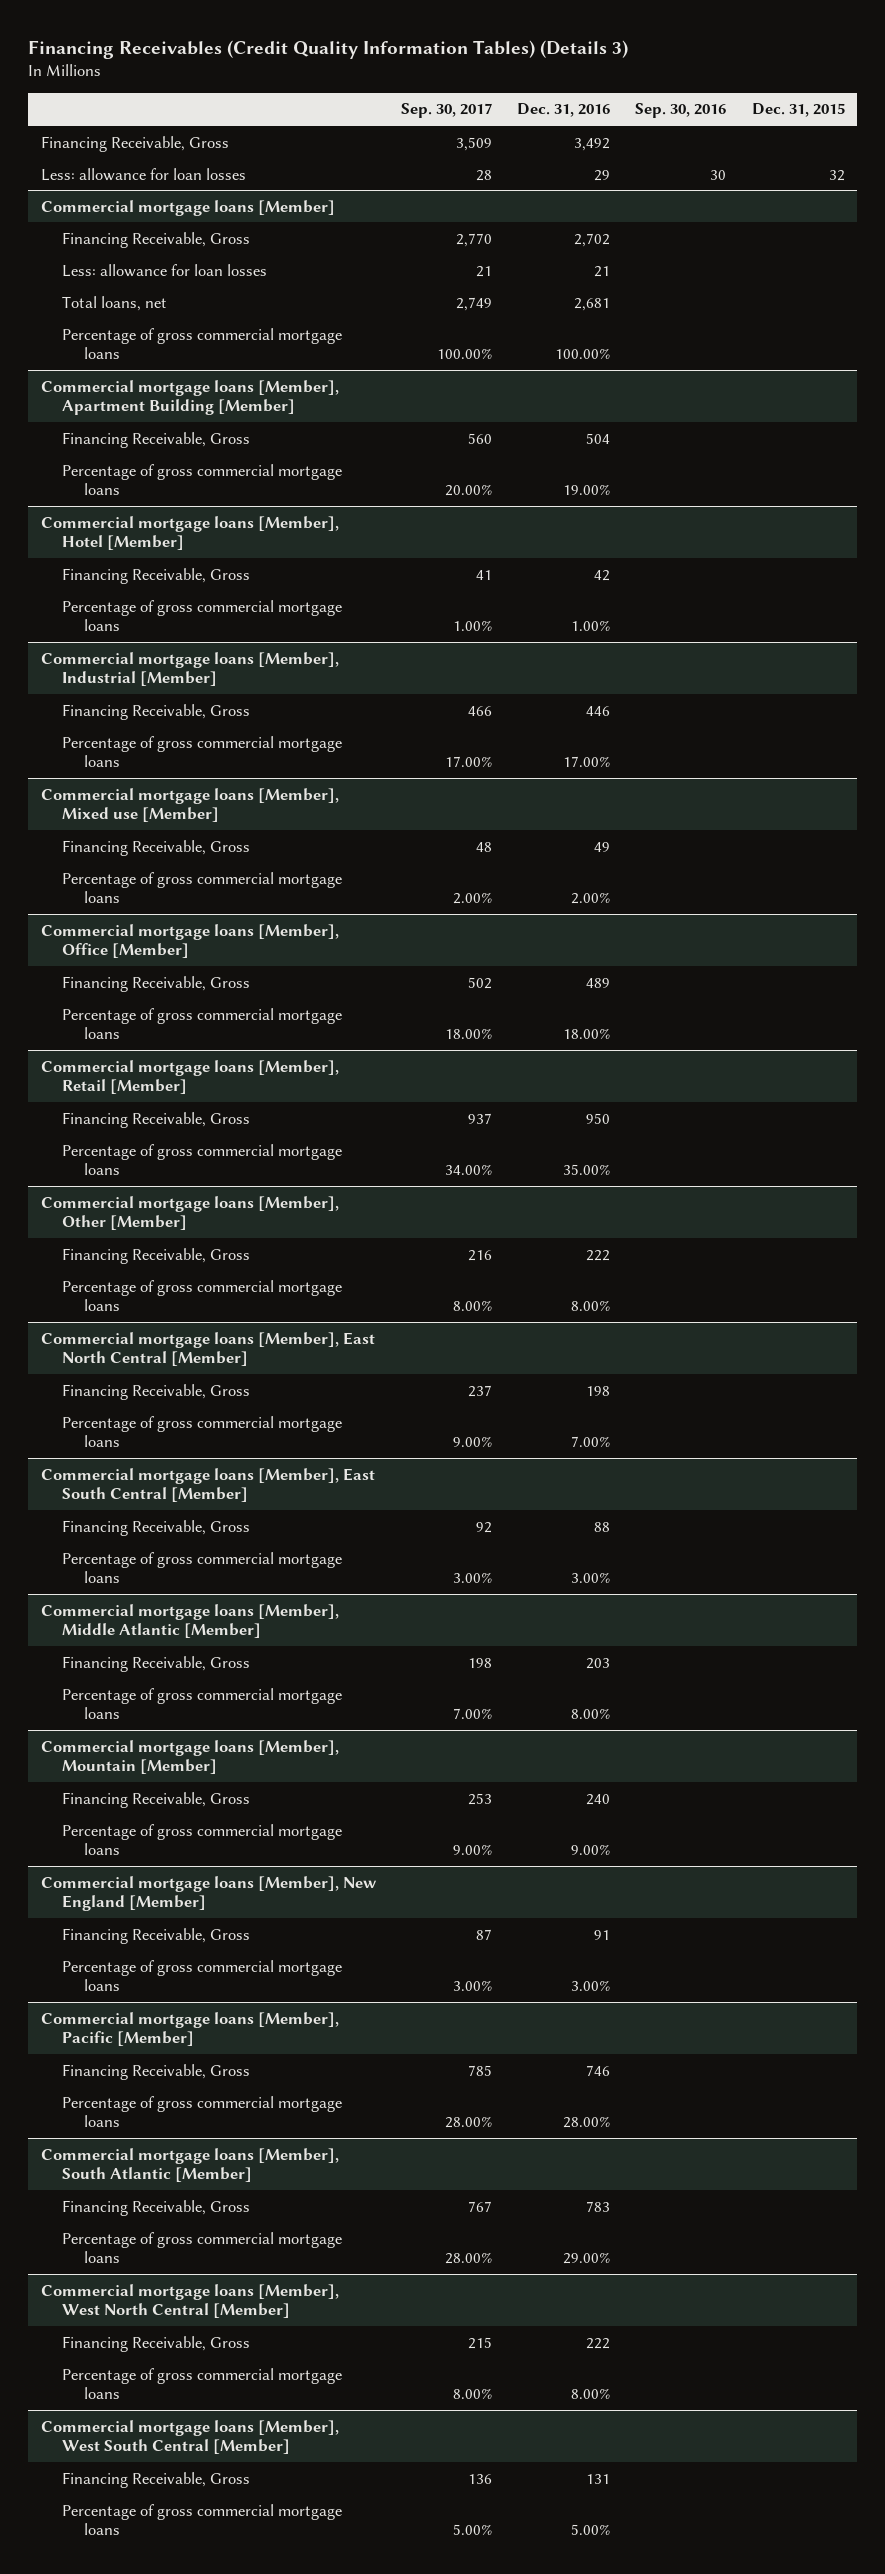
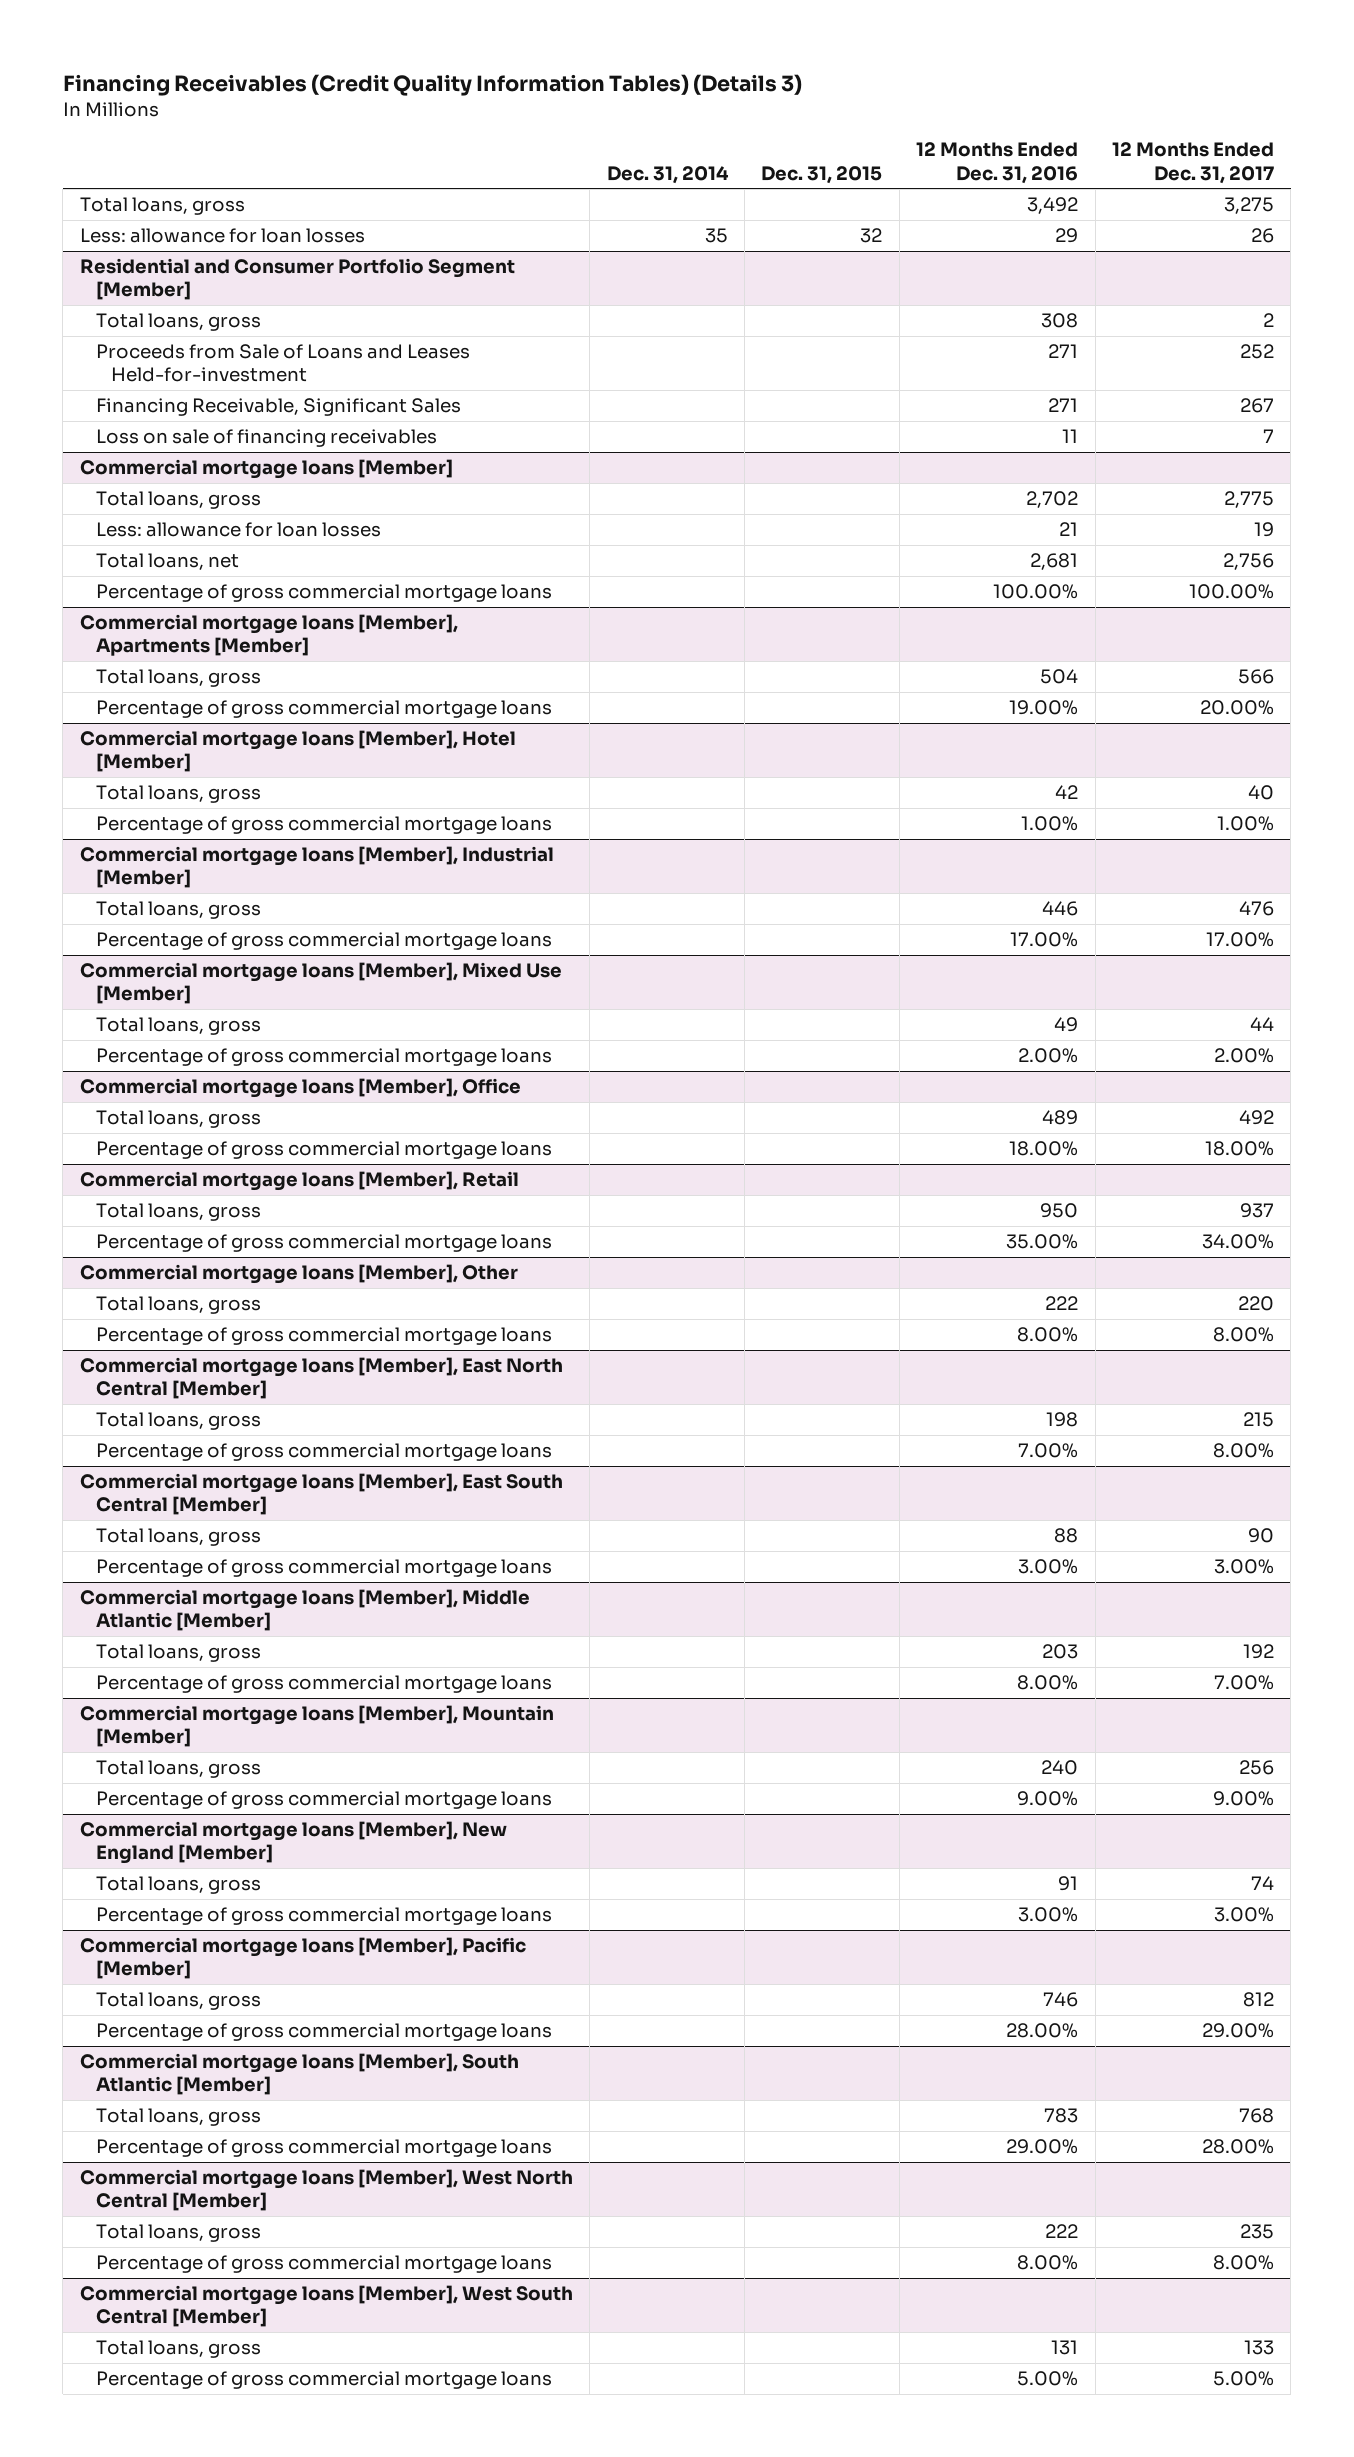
- | Sep. 30, 2017 | Dec. 31, 2016 | Sep. 30, 2016 | Dec. 31, 2015
+ | Dec. 31, 2014 | Dec. 31, 2015 | 12 Months Ended Dec. 31, 2016 | 12 Months Ended Dec. 31, 2017
- Financing Receivable, Gross | 3,509 | 3,492 | |
+ Total loans, gross | | | 3,492 | 3,275
+ Residential and Consumer Portfolio Segment [Member]
+ Total loans, gross | | | 308 | 2
+ Proceeds from Sale of Loans and Leases Held-for-investment | | | 271 | 252
+ Financing Receivable, Significant Sales | | | 271 | 267
+ Loss on sale of financing receivables | | | 11 | 7
@ Commercial mortgage loans [Member]
- Financing Receivable, Gross | 2,770 | 2,702 | |
+ Total loans, gross | | | 2,702 | 2,775
- Commercial mortgage loans [Member], Apartment Building [Member]
- Financing Receivable, Gross | 560 | 504 | |
+ Commercial mortgage loans [Member], Apartments [Member]
+ Total loans, gross | | | 504 | 566
@ Commercial mortgage loans [Member], Hotel [Member]
- Financing Receivable, Gross | 41 | 42 | |
+ Total loans, gross | | | 42 | 40
@ Commercial mortgage loans [Member], Industrial [Member]
- Financing Receivable, Gross | 466 | 446 | |
+ Total loans, gross | | | 446 | 476
- Commercial mortgage loans [Member], Mixed use [Member]
- Financing Receivable, Gross | 48 | 49 | |
+ Commercial mortgage loans [Member], Mixed Use [Member]
+ Total loans, gross | | | 49 | 44
- Commercial mortgage loans [Member], Office [Member]
- Financing Receivable, Gross | 502 | 489 | |
+ Commercial mortgage loans [Member], Office
+ Total loans, gross | | | 489 | 492
- Commercial mortgage loans [Member], Retail [Member]
- Financing Receivable, Gross | 937 | 950 | |
+ Commercial mortgage loans [Member], Retail
+ Total loans, gross | | | 950 | 937
- Commercial mortgage loans [Member], Other [Member]
- Financing Receivable, Gross | 216 | 222 | |
+ Commercial mortgage loans [Member], Other
+ Total loans, gross | | | 222 | 220
@ Commercial mortgage loans [Member], East North Central [Member]
- Financing Receivable, Gross | 237 | 198 | |
+ Total loans, gross | | | 198 | 215
@ Commercial mortgage loans [Member], East South Central [Member]
- Financing Receivable, Gross | 92 | 88 | |
+ Total loans, gross | | | 88 | 90
@ Commercial mortgage loans [Member], Middle Atlantic [Member]
- Financing Receivable, Gross | 198 | 203 | |
+ Total loans, gross | | | 203 | 192
@ Commercial mortgage loans [Member], Mountain [Member]
- Financing Receivable, Gross | 253 | 240 | |
+ Total loans, gross | | | 240 | 256
@ Commercial mortgage loans [Member], New England [Member]
- Financing Receivable, Gross | 87 | 91 | |
+ Total loans, gross | | | 91 | 74
@ Commercial mortgage loans [Member], Pacific [Member]
- Financing Receivable, Gross | 785 | 746 | |
+ Total loans, gross | | | 746 | 812
@ Commercial mortgage loans [Member], South Atlantic [Member]
- Financing Receivable, Gross | 767 | 783 | |
+ Total loans, gross | | | 783 | 768
@ Commercial mortgage loans [Member], West North Central [Member]
- Financing Receivable, Gross | 215 | 222 | |
+ Total loans, gross | | | 222 | 235
@ Commercial mortgage loans [Member], West South Central [Member]
- Financing Receivable, Gross | 136 | 131 | |
+ Total loans, gross | | | 131 | 133

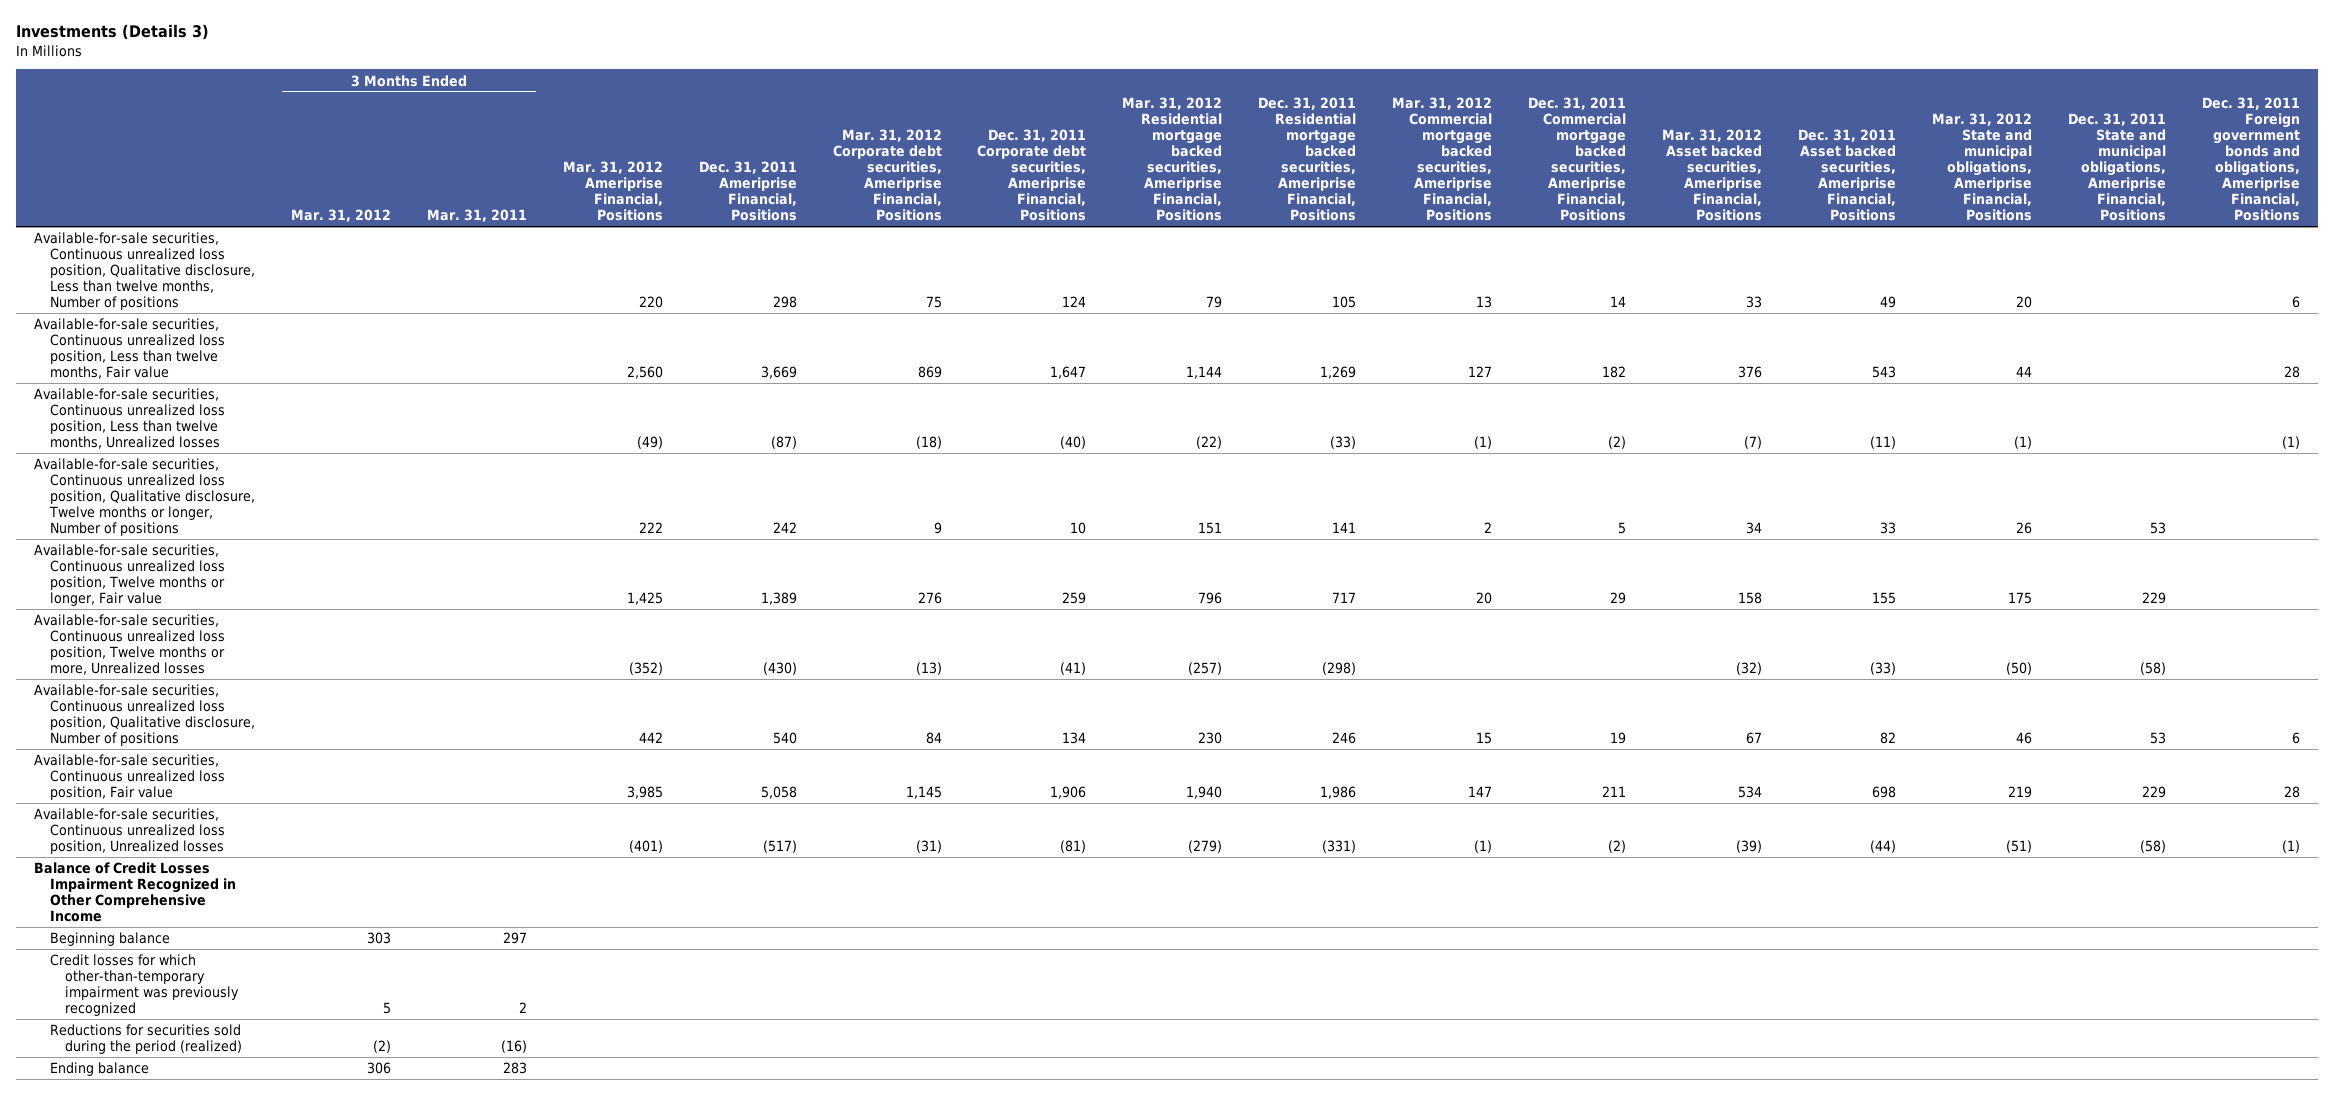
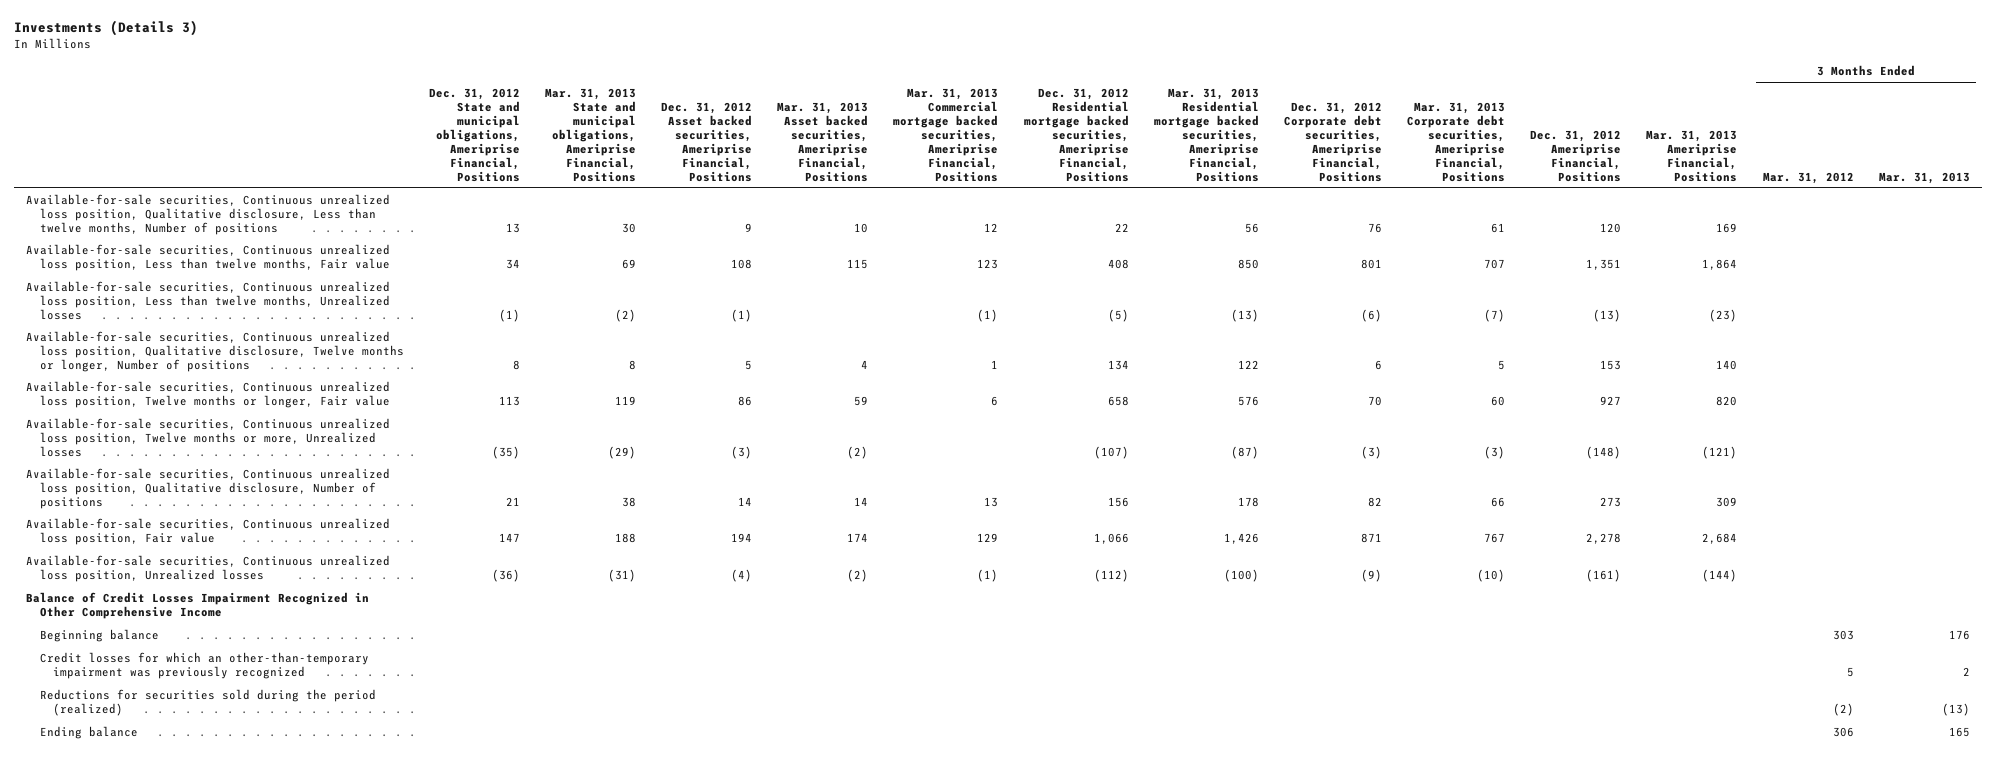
- | 3 Months Ended Mar. 31, 2012 | 3 Months Ended Mar. 31, 2011 | Mar. 31, 2012 Ameriprise Financial, Positions | Dec. 31, 2011 Ameriprise Financial, Positions | Mar. 31, 2012 Corporate debt securities, Ameriprise Financial, Positions | Dec. 31, 2011 Corporate debt securities, Ameriprise Financial, Positions | Mar. 31, 2012 Residential mortgage backed securities, Ameriprise Financial, Positions | Dec. 31, 2011 Residential mortgage backed securities, Ameriprise Financial, Positions | Mar. 31, 2012 Commercial mortgage backed securities, Ameriprise Financial, Positions | Dec. 31, 2011 Commercial mortgage backed securities, Ameriprise Financial, Positions | Mar. 31, 2012 Asset backed securities, Ameriprise Financial, Positions | Dec. 31, 2011 Asset backed securities, Ameriprise Financial, Positions | Mar. 31, 2012 State and municipal obligations, Ameriprise Financial, Positions | Dec. 31, 2011 State and municipal obligations, Ameriprise Financial, Positions | Dec. 31, 2011 Foreign government bonds and obligations, Ameriprise Financial, Positions
+ | Dec. 31, 2012 State and municipal obligations, Ameriprise Financial, Positions | Mar. 31, 2013 State and municipal obligations, Ameriprise Financial, Positions | Dec. 31, 2012 Asset backed securities, Ameriprise Financial, Positions | Mar. 31, 2013 Asset backed securities, Ameriprise Financial, Positions | Mar. 31, 2013 Commercial mortgage backed securities, Ameriprise Financial, Positions | Dec. 31, 2012 Residential mortgage backed securities, Ameriprise Financial, Positions | Mar. 31, 2013 Residential mortgage backed securities, Ameriprise Financial, Positions | Dec. 31, 2012 Corporate debt securities, Ameriprise Financial, Positions | Mar. 31, 2013 Corporate debt securities, Ameriprise Financial, Positions | Dec. 31, 2012 Ameriprise Financial, Positions | Mar. 31, 2013 Ameriprise Financial, Positions | 3 Months Ended Mar. 31, 2012 | 3 Months Ended Mar. 31, 2013
- Credit losses for which other-than-temporary impairment was previously recognized | 5 | 2 | | | | | | | | | | | | |
+ Credit losses for which an other-than-temporary impairment was previously recognized | | | | | | | | | | | | 5 | 2

